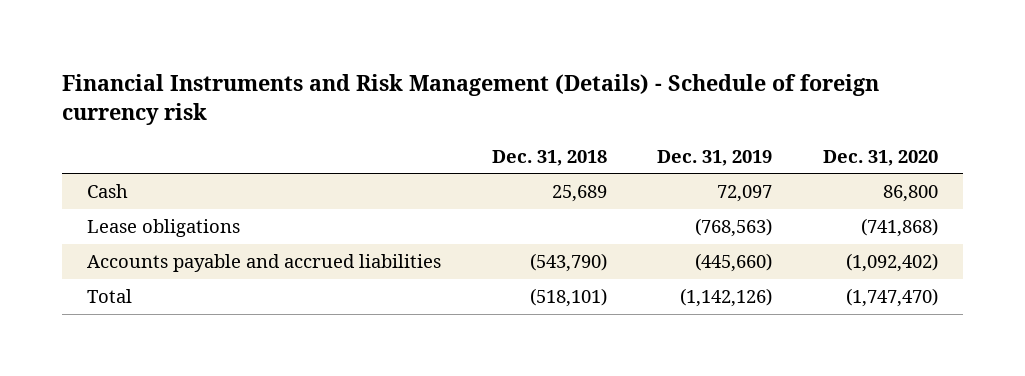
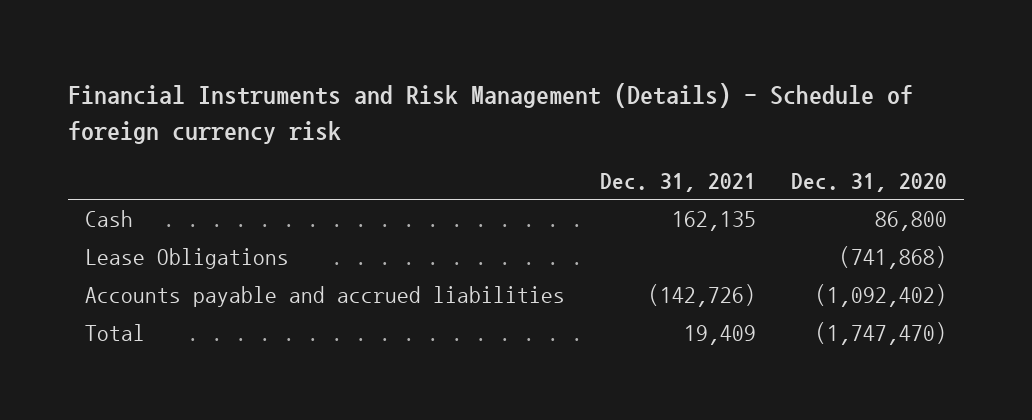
- | Dec. 31, 2018 | Dec. 31, 2019 | Dec. 31, 2020
+ | Dec. 31, 2021 | Dec. 31, 2020
- Lease obligations | | (768,563) | (741,868)
+ Lease Obligations | | (741,868)

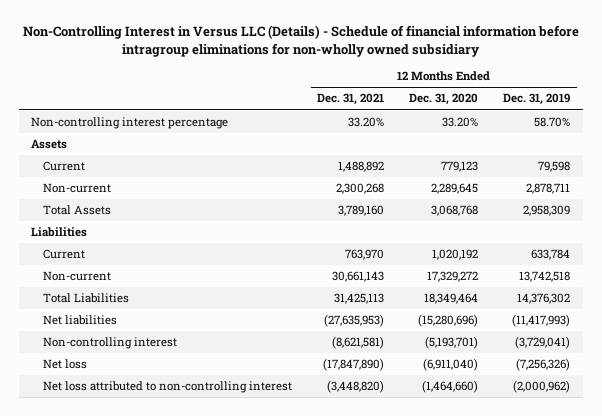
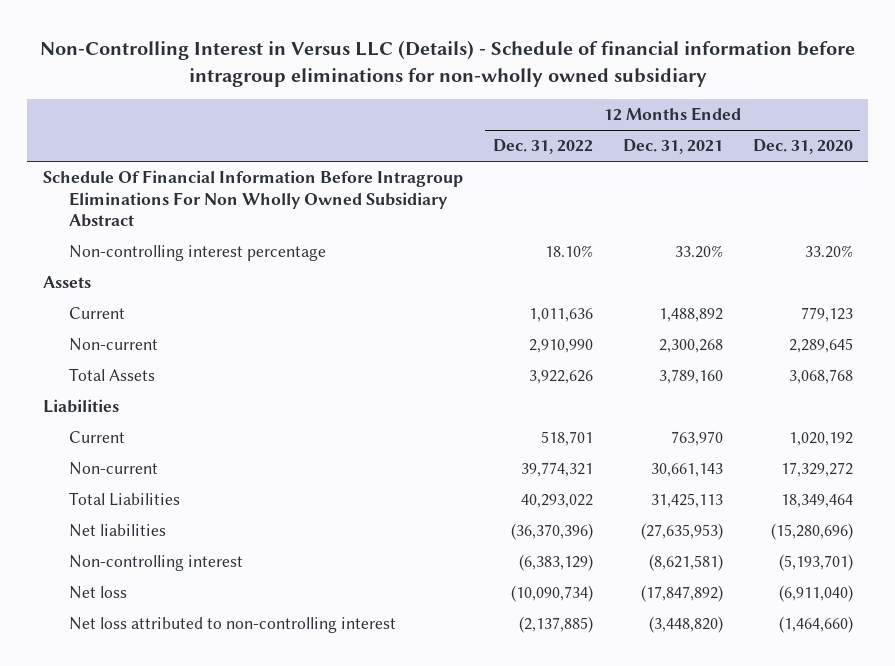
- | 12 Months Ended Dec. 31, 2021 | 12 Months Ended Dec. 31, 2020 | 12 Months Ended Dec. 31, 2019
+ | 12 Months Ended Dec. 31, 2022 | 12 Months Ended Dec. 31, 2021 | 12 Months Ended Dec. 31, 2020
+ Schedule Of Financial Information Before Intragroup Eliminations For Non Wholly Owned Subsidiary Abstract
- Net loss | (17,847,890) | (6,911,040) | (7,256,326)
+ Net loss | (10,090,734) | (17,847,892) | (6,911,040)

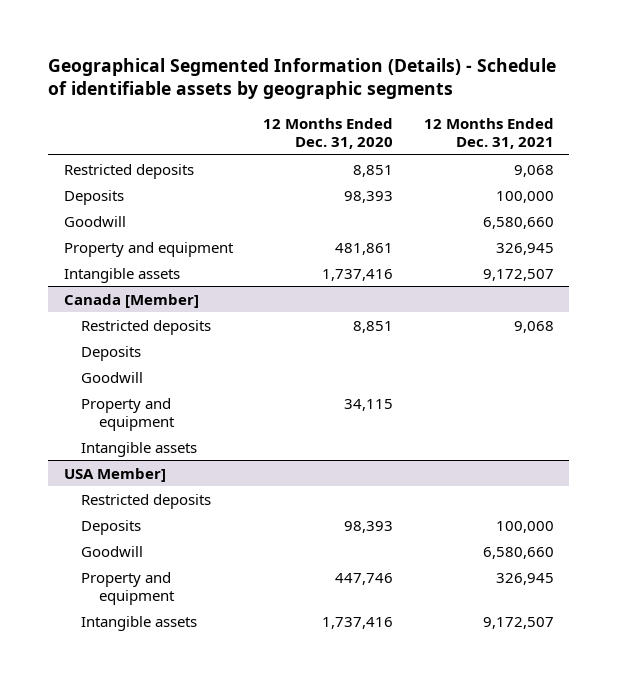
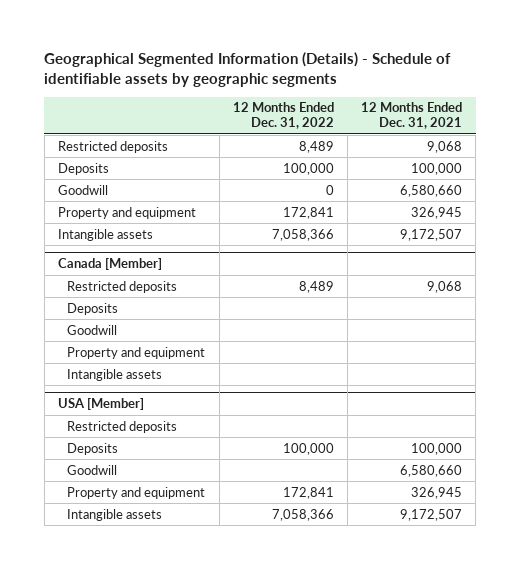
- | 12 Months Ended Dec. 31, 2020 | 12 Months Ended Dec. 31, 2021
+ | 12 Months Ended Dec. 31, 2022 | 12 Months Ended Dec. 31, 2021
- USA Member]
+ USA [Member]

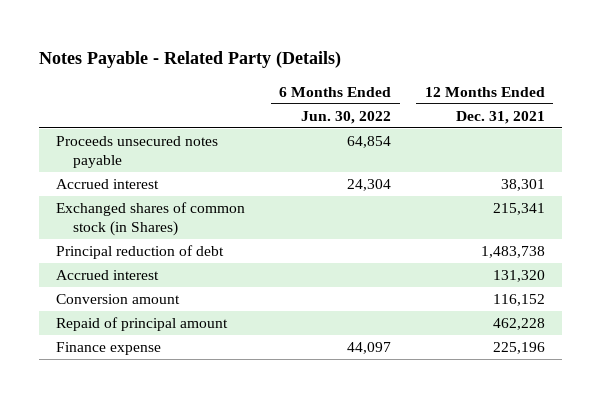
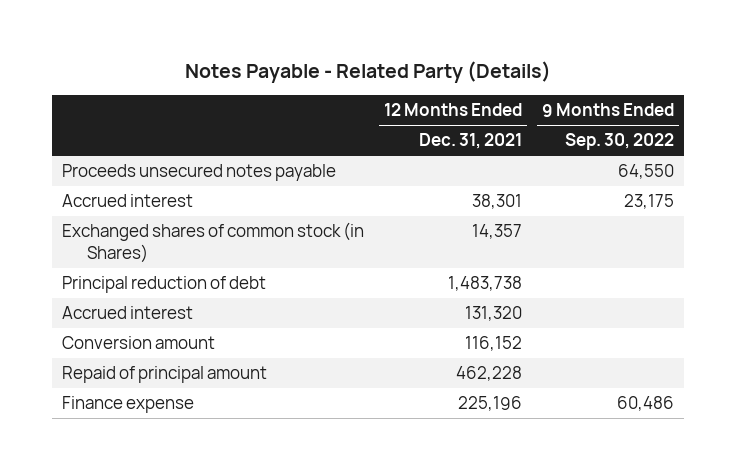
- | 6 Months Ended Jun. 30, 2022 | 12 Months Ended Dec. 31, 2021
+ | 12 Months Ended Dec. 31, 2021 | 9 Months Ended Sep. 30, 2022
- Exchanged shares of common stock (in Shares) | | 215,341
+ Exchanged shares of common stock (in Shares) | 14,357 |

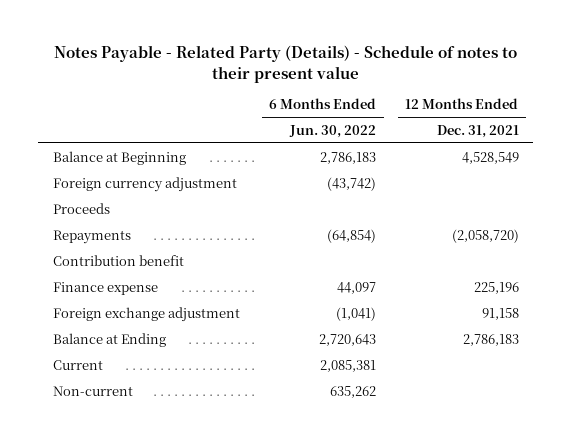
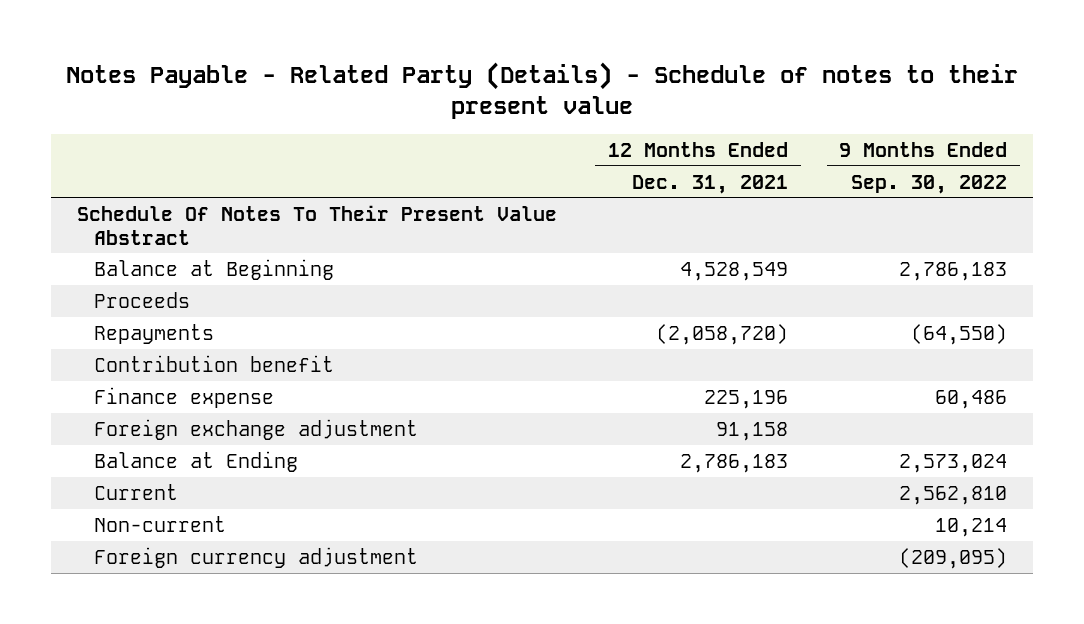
- | 6 Months Ended Jun. 30, 2022 | 12 Months Ended Dec. 31, 2021
+ | 12 Months Ended Dec. 31, 2021 | 9 Months Ended Sep. 30, 2022
+ Schedule Of Notes To Their Present Value Abstract
moved down: Foreign currency adjustment | | (209,095)

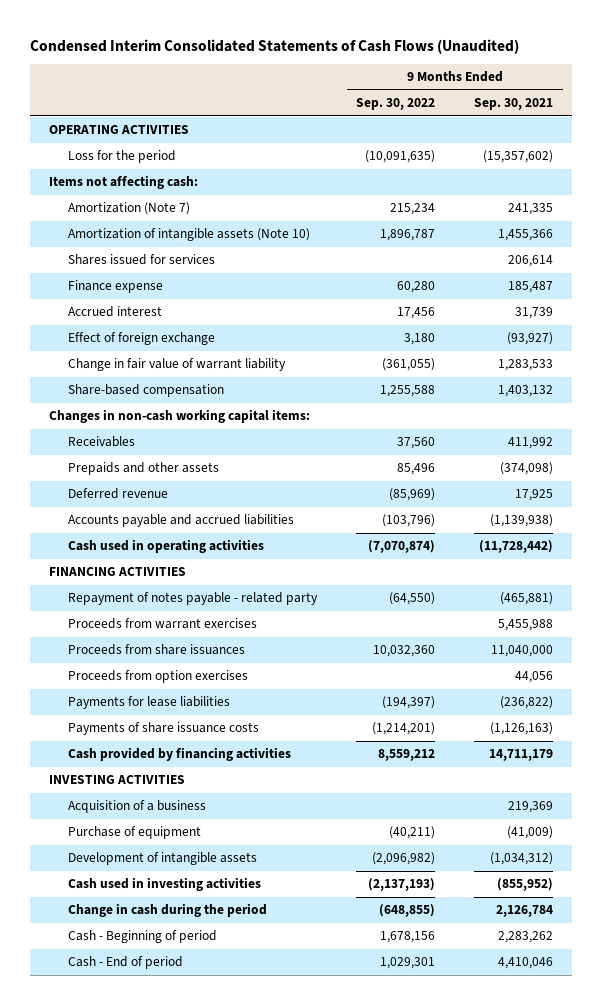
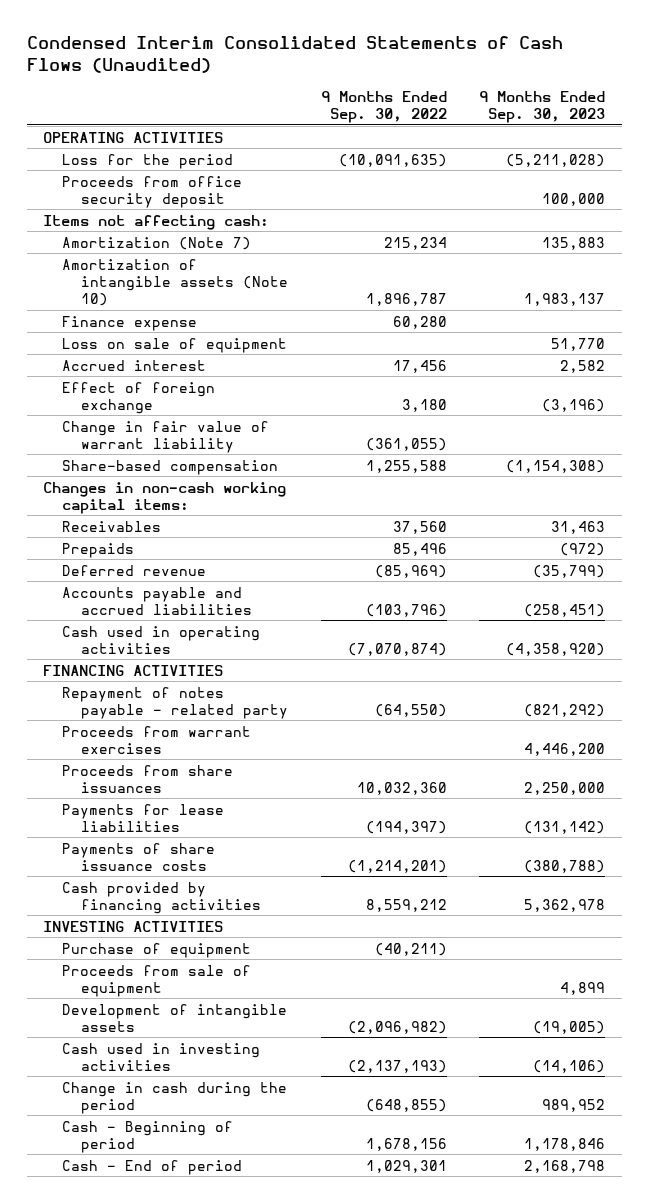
- | 9 Months Ended Sep. 30, 2022 | 9 Months Ended Sep. 30, 2021
+ | 9 Months Ended Sep. 30, 2022 | 9 Months Ended Sep. 30, 2023
+ Proceeds from office security deposit | | 100,000
- Shares issued for services | | 206,614
+ Loss on sale of equipment | | 51,770
- Prepaids and other assets | 85,496 | (374,098)
+ Prepaids | 85,496 | (972)
- Proceeds from option exercises | | 44,056
- Acquisition of a business | | 219,369
+ Proceeds from sale of equipment | | 4,899

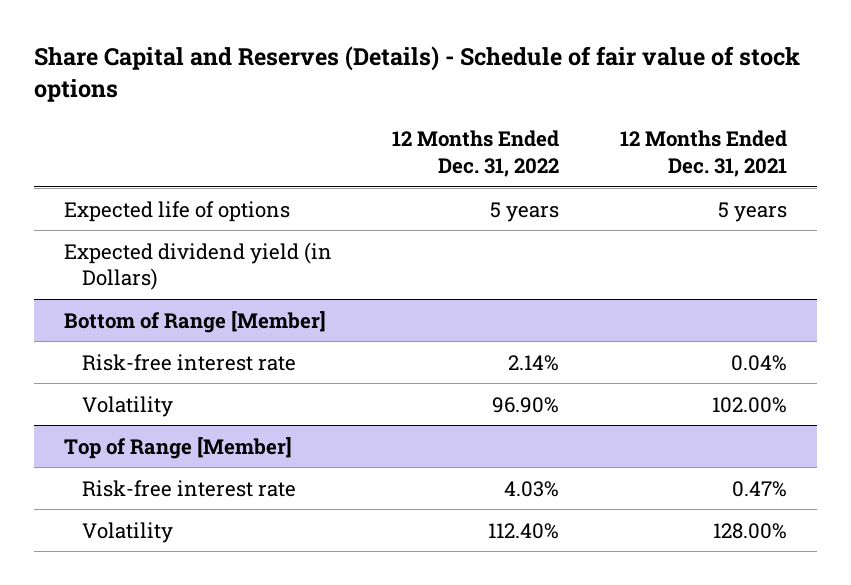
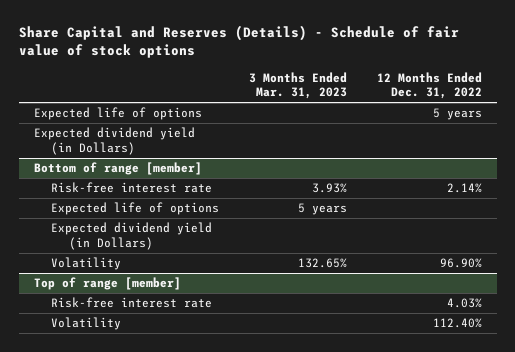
- | 12 Months Ended Dec. 31, 2022 | 12 Months Ended Dec. 31, 2021
+ | 3 Months Ended Mar. 31, 2023 | 12 Months Ended Dec. 31, 2022
- Bottom of Range [Member]
+ Bottom of range [member]
+ Expected life of options | 5 years |
+ Expected dividend yield (in Dollars)
- Top of Range [Member]
+ Top of range [member]

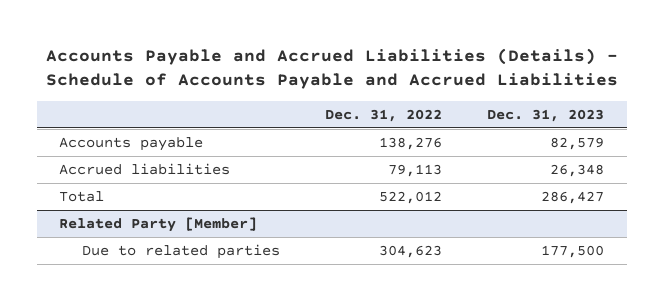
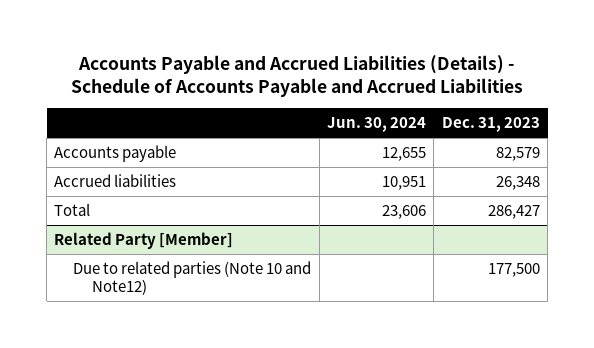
- | Dec. 31, 2022 | Dec. 31, 2023
+ | Jun. 30, 2024 | Dec. 31, 2023
@ Related Party [Member]
- Due to related parties | 304,623 | 177,500
+ Due to related parties (Note 10 and Note12) | | 177,500

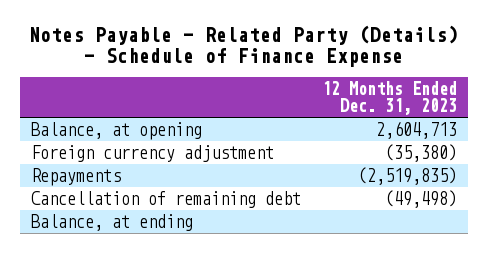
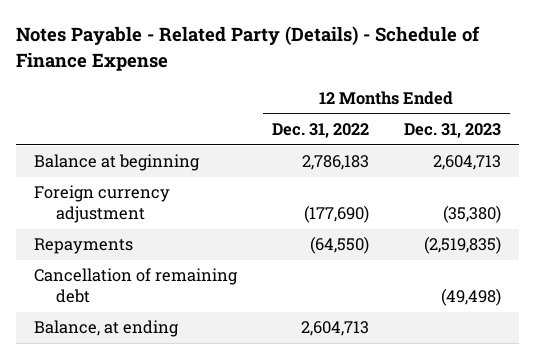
- | 12 Months Ended Dec. 31, 2023
+ | 12 Months Ended Dec. 31, 2022 | 12 Months Ended Dec. 31, 2023
- Balance, at opening | 2,604,713
+ Balance at beginning | 2,786,183 | 2,604,713

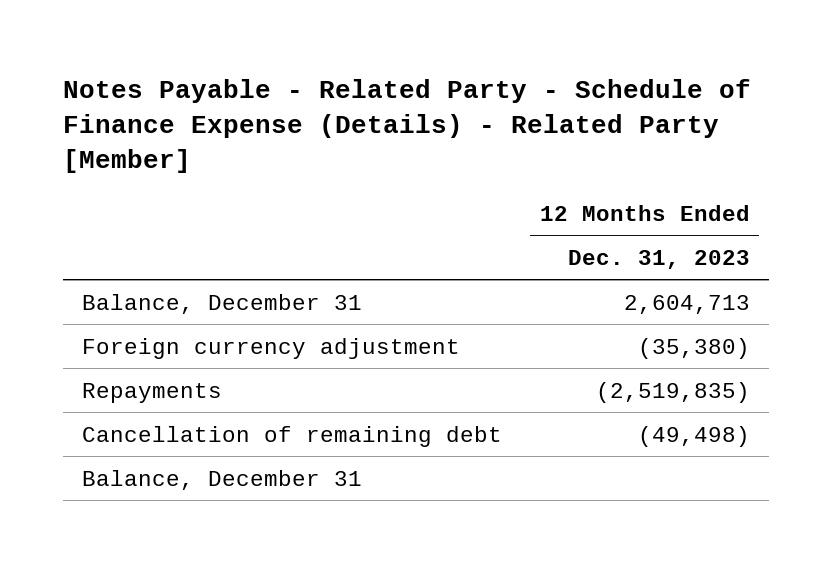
- Notes Payable - Related Party (Details) - Schedule of Finance Expense
+ Notes Payable - Related Party - Schedule of Finance Expense (Details) - Related Party [Member]
- | 12 Months Ended Dec. 31, 2022 | 12 Months Ended Dec. 31, 2023
+ | 12 Months Ended Dec. 31, 2023
- Balance at beginning | 2,786,183 | 2,604,713
+ Balance, December 31 | 2,604,713
- Balance, at ending | 2,604,713 |
+ Balance, December 31

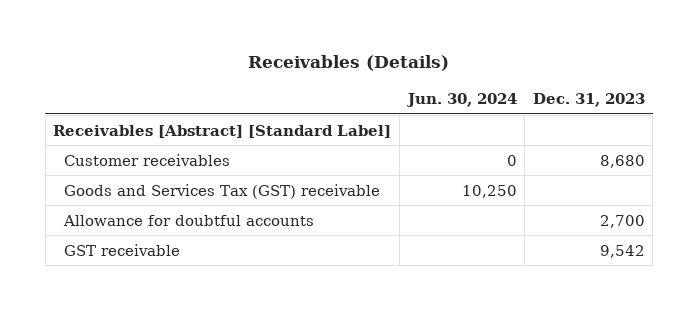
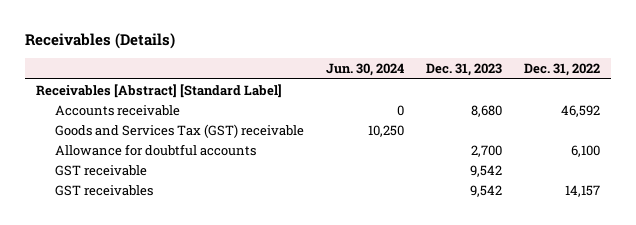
- | Jun. 30, 2024 | Dec. 31, 2023
+ | Jun. 30, 2024 | Dec. 31, 2023 | Dec. 31, 2022
- Customer receivables | 0 | 8,680
+ Accounts receivable | 0 | 8,680 | 46,592
+ GST receivables | | 9,542 | 14,157

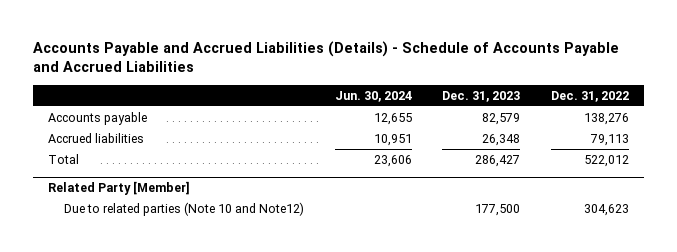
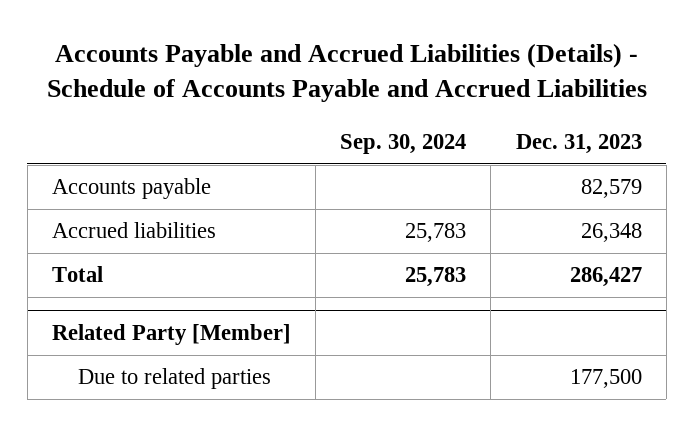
- | Jun. 30, 2024 | Dec. 31, 2023 | Dec. 31, 2022
+ | Sep. 30, 2024 | Dec. 31, 2023
@ Related Party [Member]
- Due to related parties (Note 10 and Note12) | | 177,500 | 304,623
+ Due to related parties | | 177,500

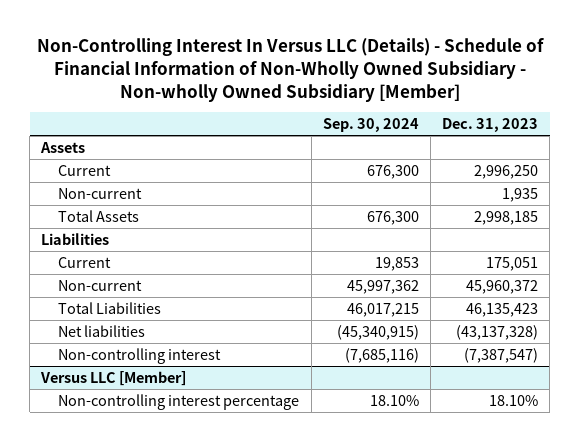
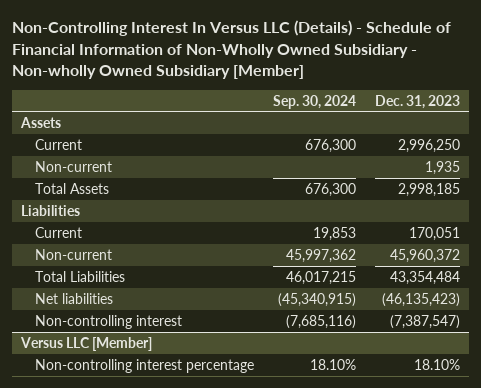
- Current | 19,853 | 175,051
+ Current | 19,853 | 170,051
- Total Liabilities | 46,017,215 | 46,135,423
- Net liabilities | (45,340,915) | (43,137,328)
+ Total Liabilities | 46,017,215 | 43,354,484
+ Net liabilities | (45,340,915) | (46,135,423)

